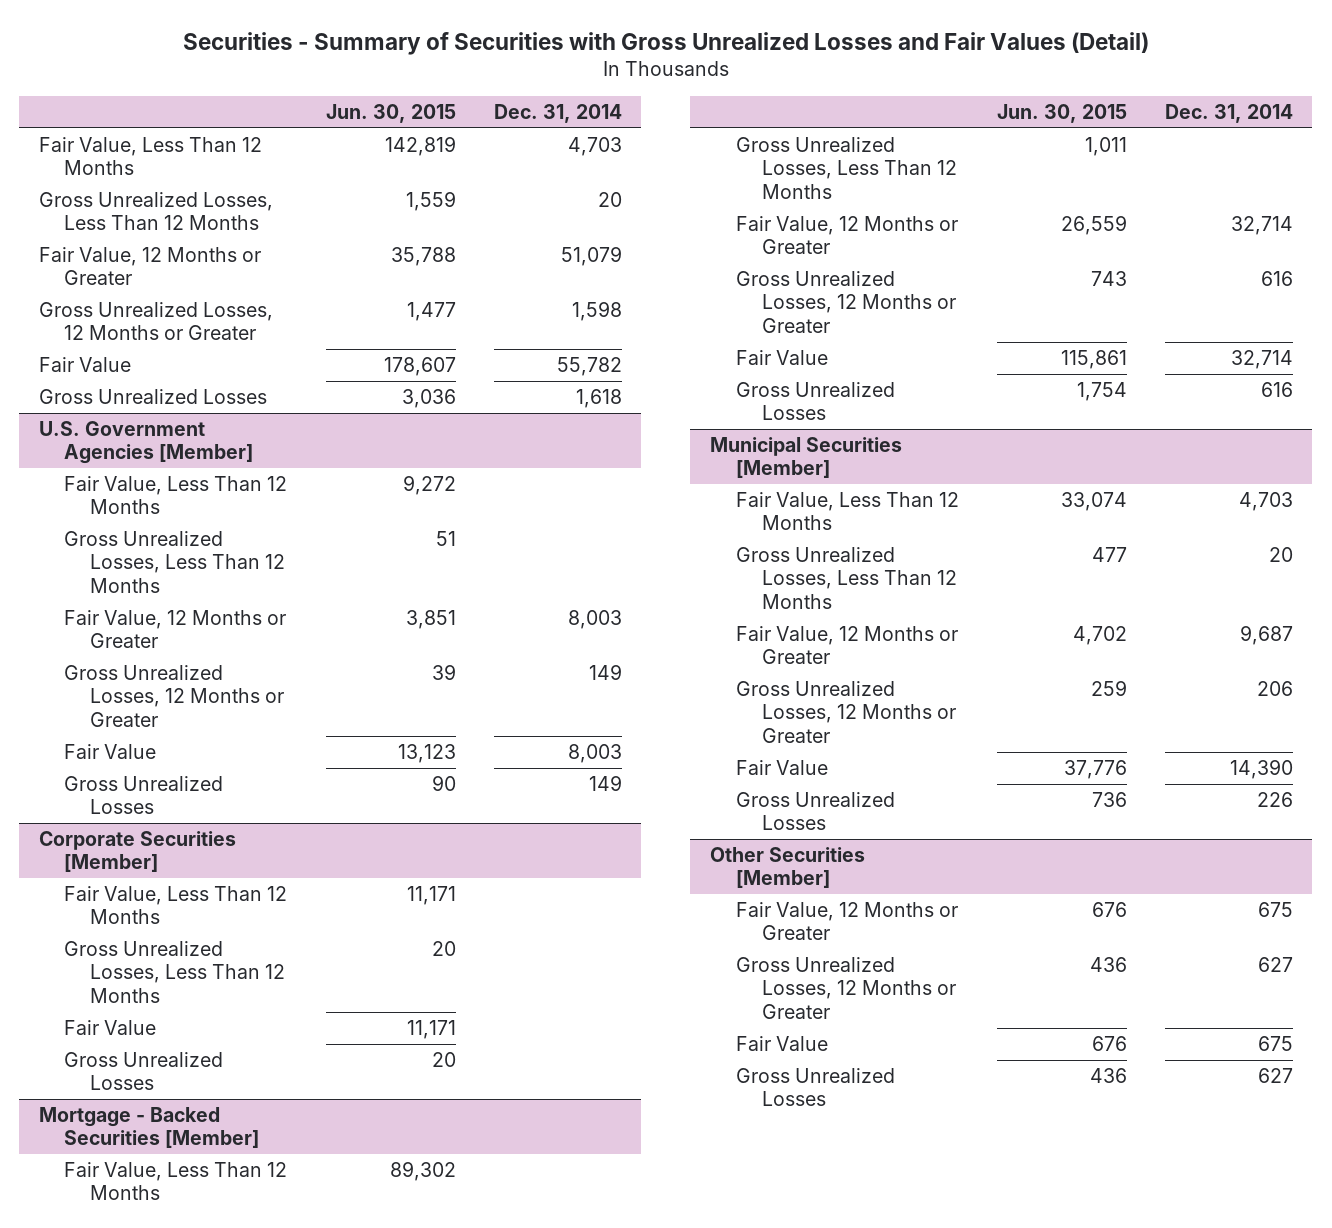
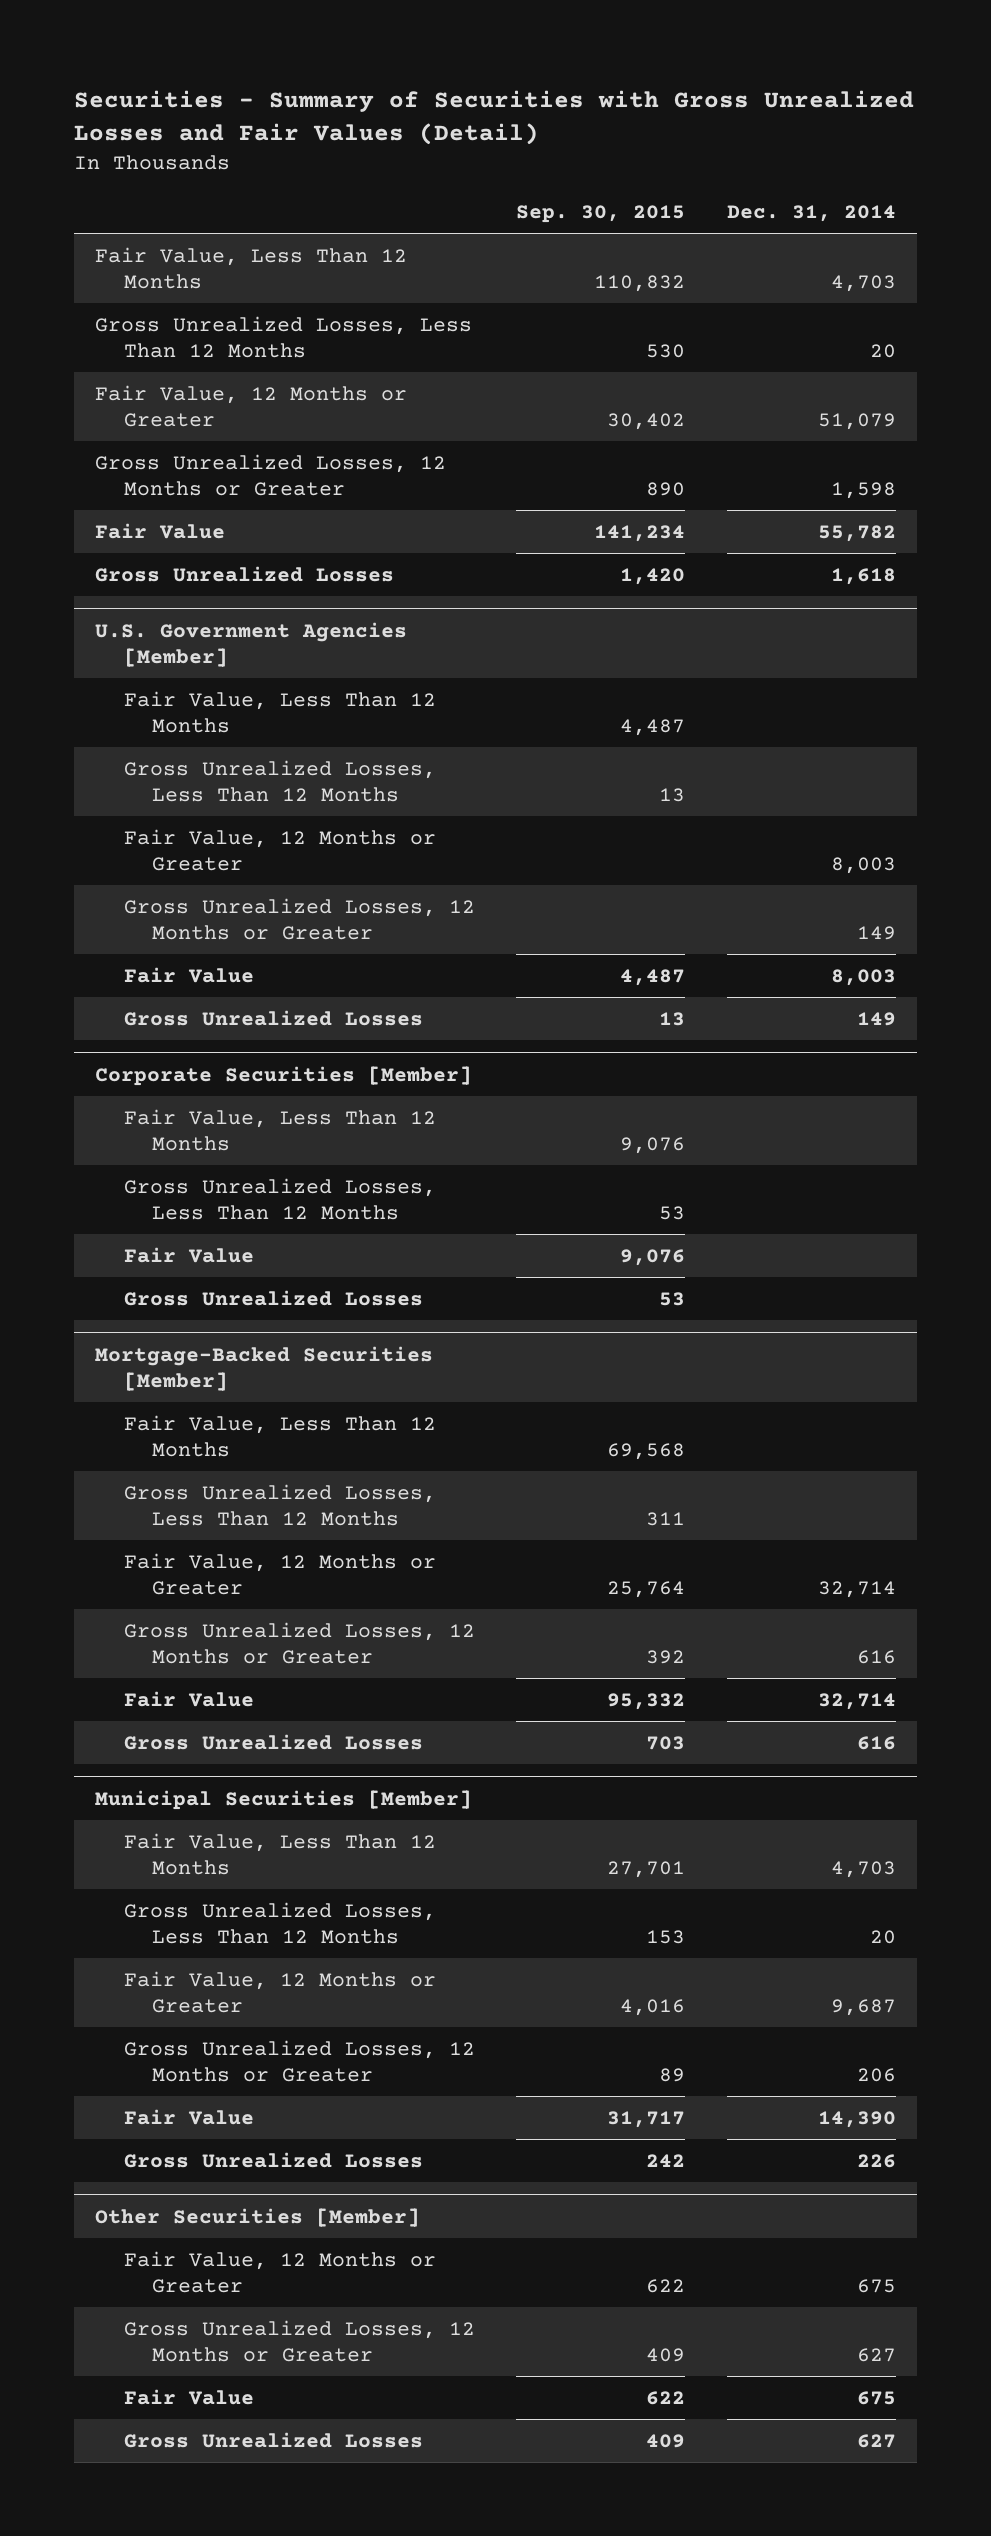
- | Jun. 30, 2015 | Dec. 31, 2014
+ | Sep. 30, 2015 | Dec. 31, 2014
- Mortgage - Backed Securities [Member]
+ Mortgage-Backed Securities [Member]

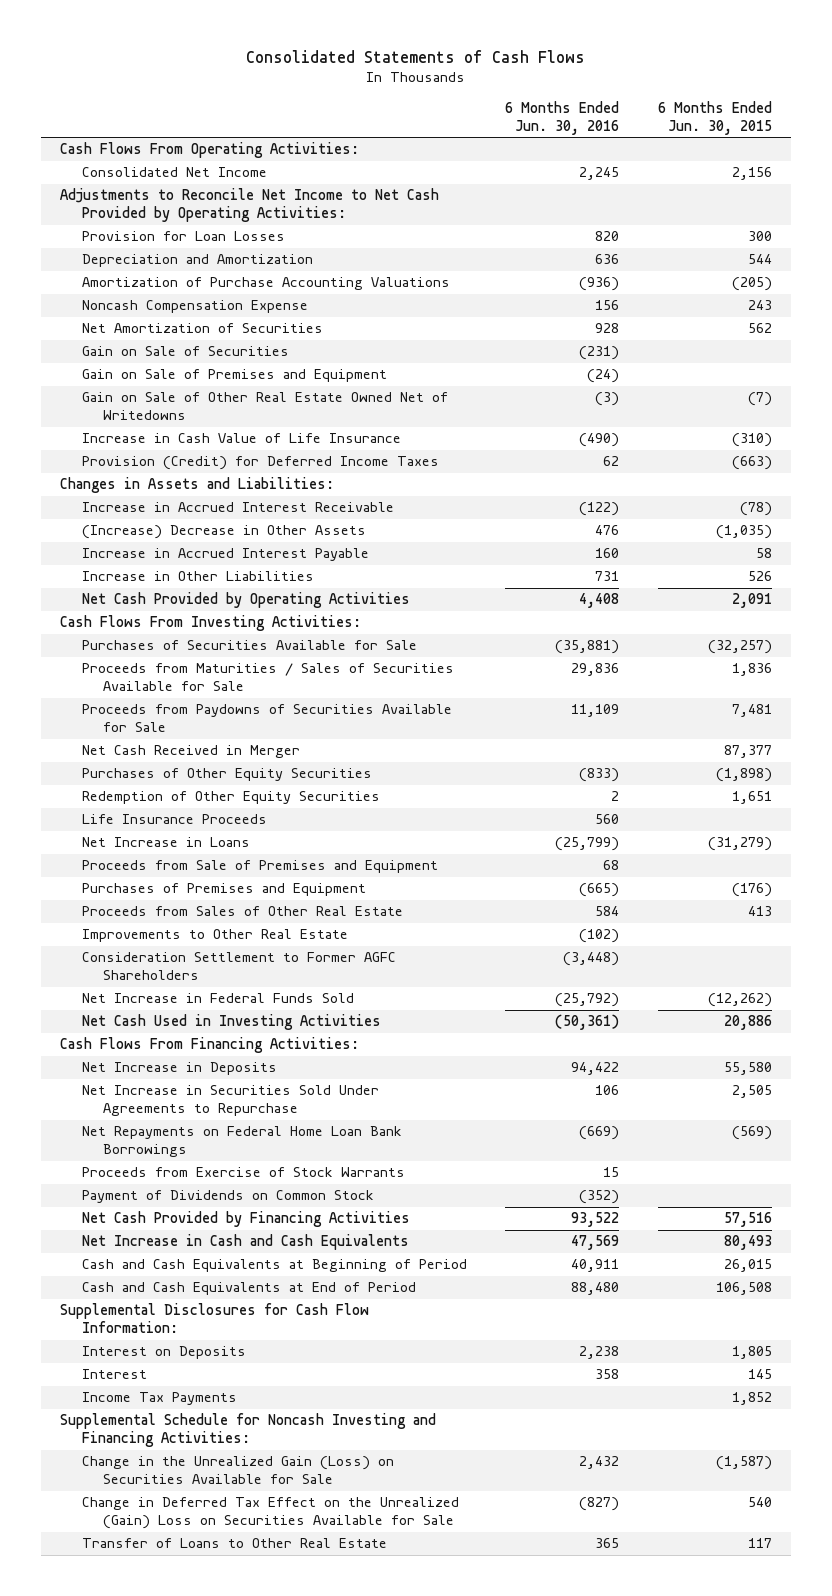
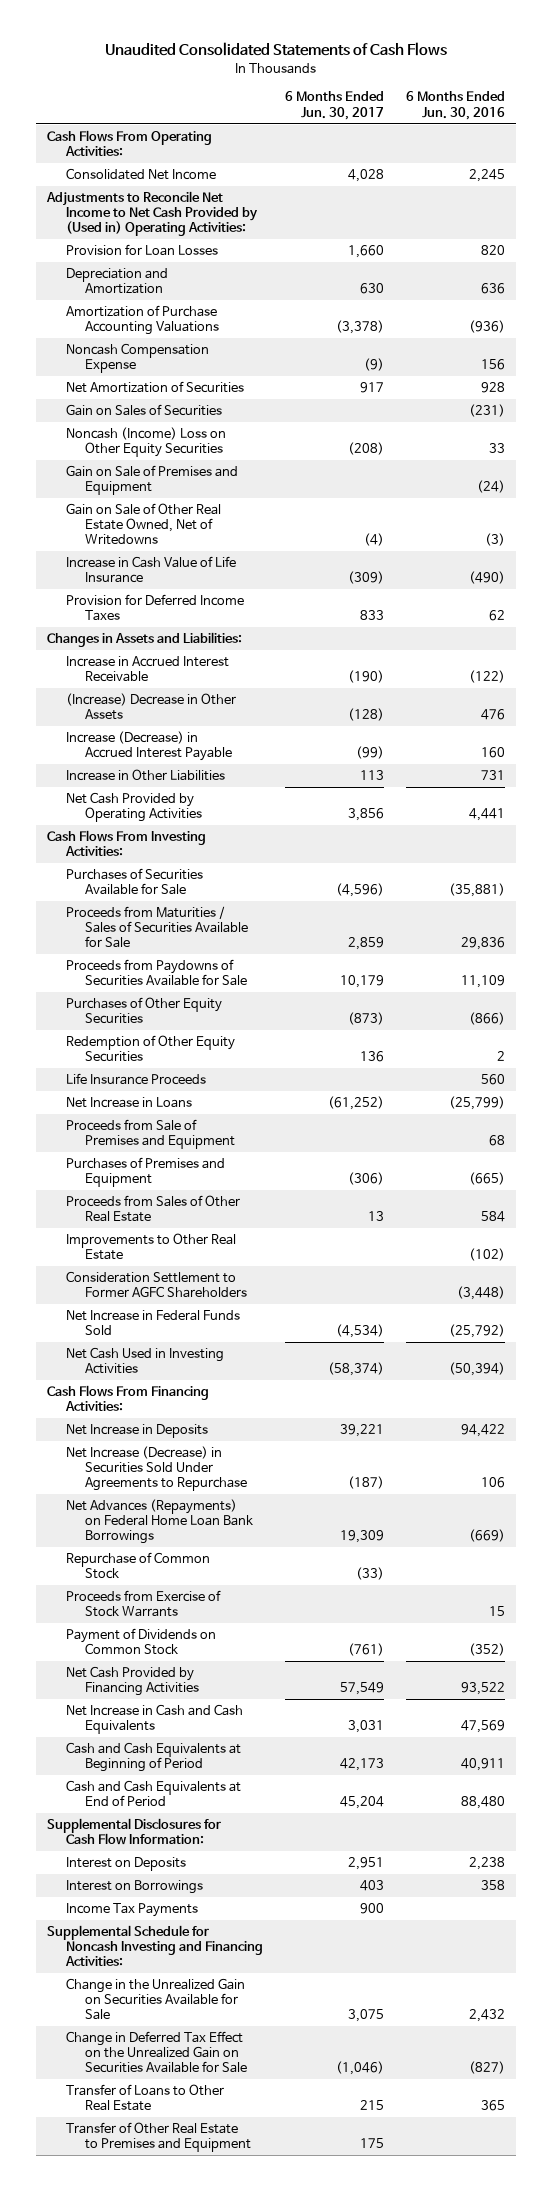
- Consolidated Statements of Cash Flows
+ Unaudited Consolidated Statements of Cash Flows
- | 6 Months Ended Jun. 30, 2016 | 6 Months Ended Jun. 30, 2015
+ | 6 Months Ended Jun. 30, 2017 | 6 Months Ended Jun. 30, 2016
- Adjustments to Reconcile Net Income to Net Cash Provided by Operating Activities:
+ Adjustments to Reconcile Net Income to Net Cash Provided by (Used in) Operating Activities:
- Gain on Sale of Securities | (231) |
+ Gain on Sales of Securities | | (231)
+ Noncash (Income) Loss on Other Equity Securities | (208) | 33
- Gain on Sale of Other Real Estate Owned Net of Writedowns | (3) | (7)
+ Gain on Sale of Other Real Estate Owned, Net of Writedowns | (4) | (3)
- Provision (Credit) for Deferred Income Taxes | 62 | (663)
+ Provision for Deferred Income Taxes | 833 | 62
- Increase in Accrued Interest Payable | 160 | 58
+ Increase (Decrease) in Accrued Interest Payable | (99) | 160
- Net Cash Provided by Operating Activities | 4,408 | 2,091
+ Net Cash Provided by Operating Activities | 3,856 | 4,441
- Net Cash Received in Merger | | 87,377
- Purchases of Other Equity Securities | (833) | (1,898)
+ Purchases of Other Equity Securities | (873) | (866)
- Net Cash Used in Investing Activities | (50,361) | 20,886
+ Net Cash Used in Investing Activities | (58,374) | (50,394)
- Net Increase in Securities Sold Under Agreements to Repurchase | 106 | 2,505
- Net Repayments on Federal Home Loan Bank Borrowings | (669) | (569)
+ Net Increase (Decrease) in Securities Sold Under Agreements to Repurchase | (187) | 106
+ Net Advances (Repayments) on Federal Home Loan Bank Borrowings | 19,309 | (669)
+ Repurchase of Common Stock | (33) |
- Interest | 358 | 145
+ Interest on Borrowings | 403 | 358
- Change in the Unrealized Gain (Loss) on Securities Available for Sale | 2,432 | (1,587)
- Change in Deferred Tax Effect on the Unrealized (Gain) Loss on Securities Available for Sale | (827) | 540
+ Change in the Unrealized Gain on Securities Available for Sale | 3,075 | 2,432
+ Change in Deferred Tax Effect on the Unrealized Gain on Securities Available for Sale | (1,046) | (827)
+ Transfer of Other Real Estate to Premises and Equipment | 175 |

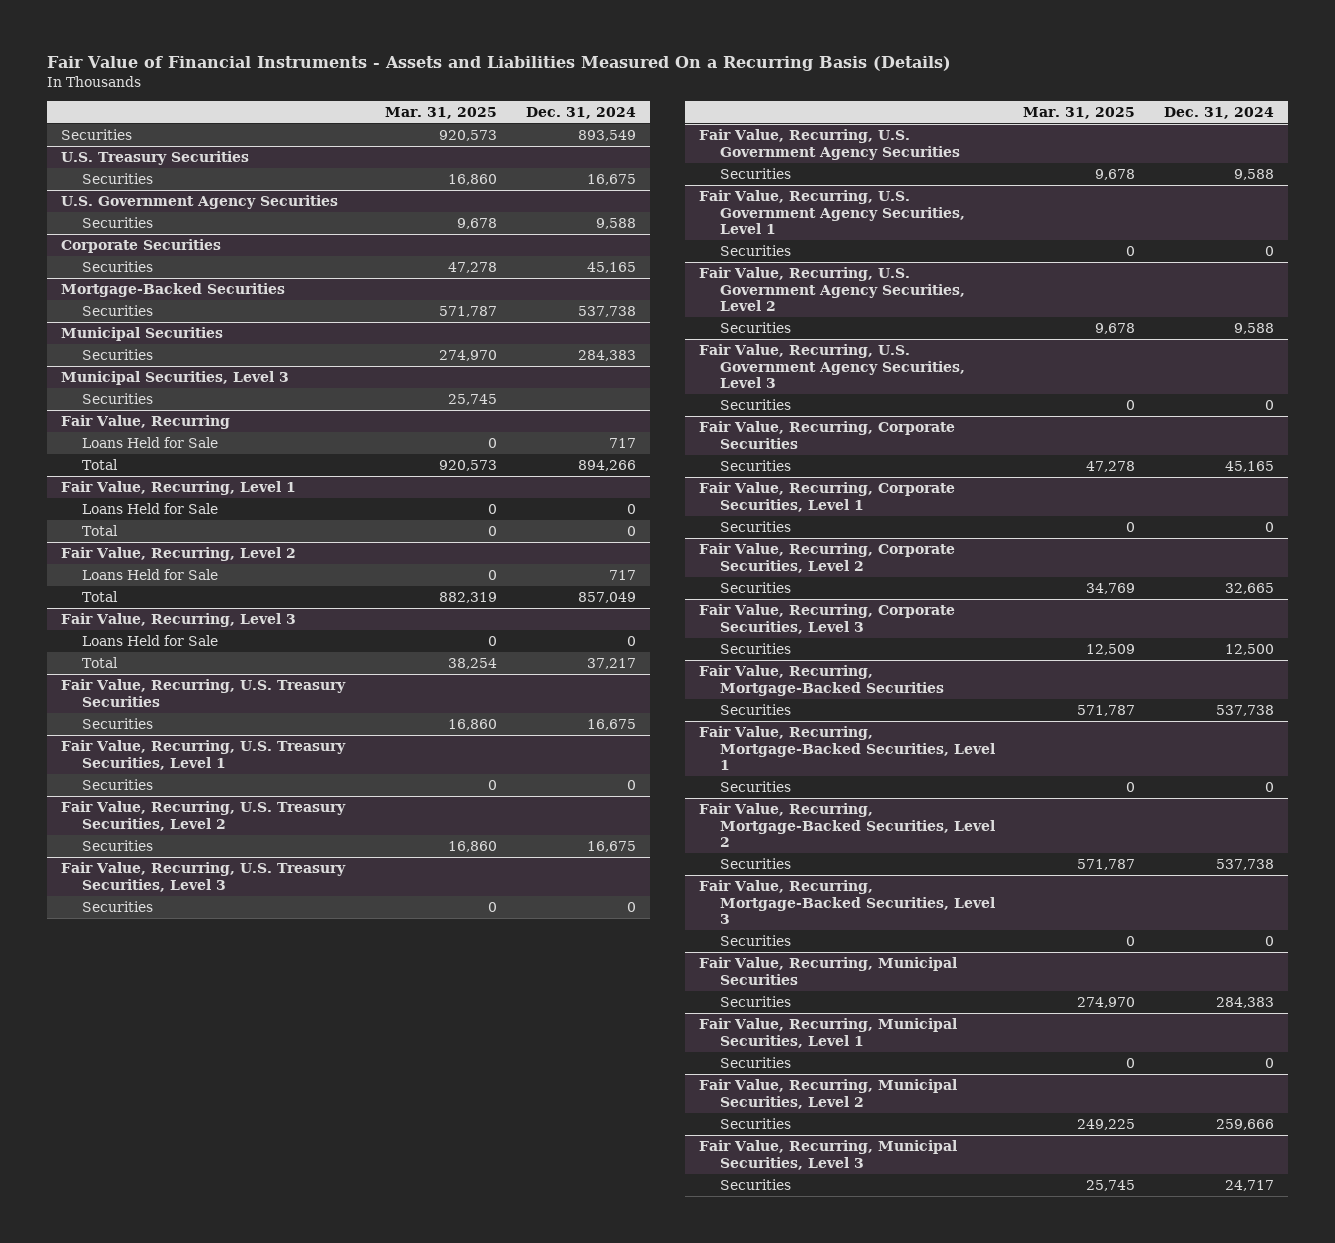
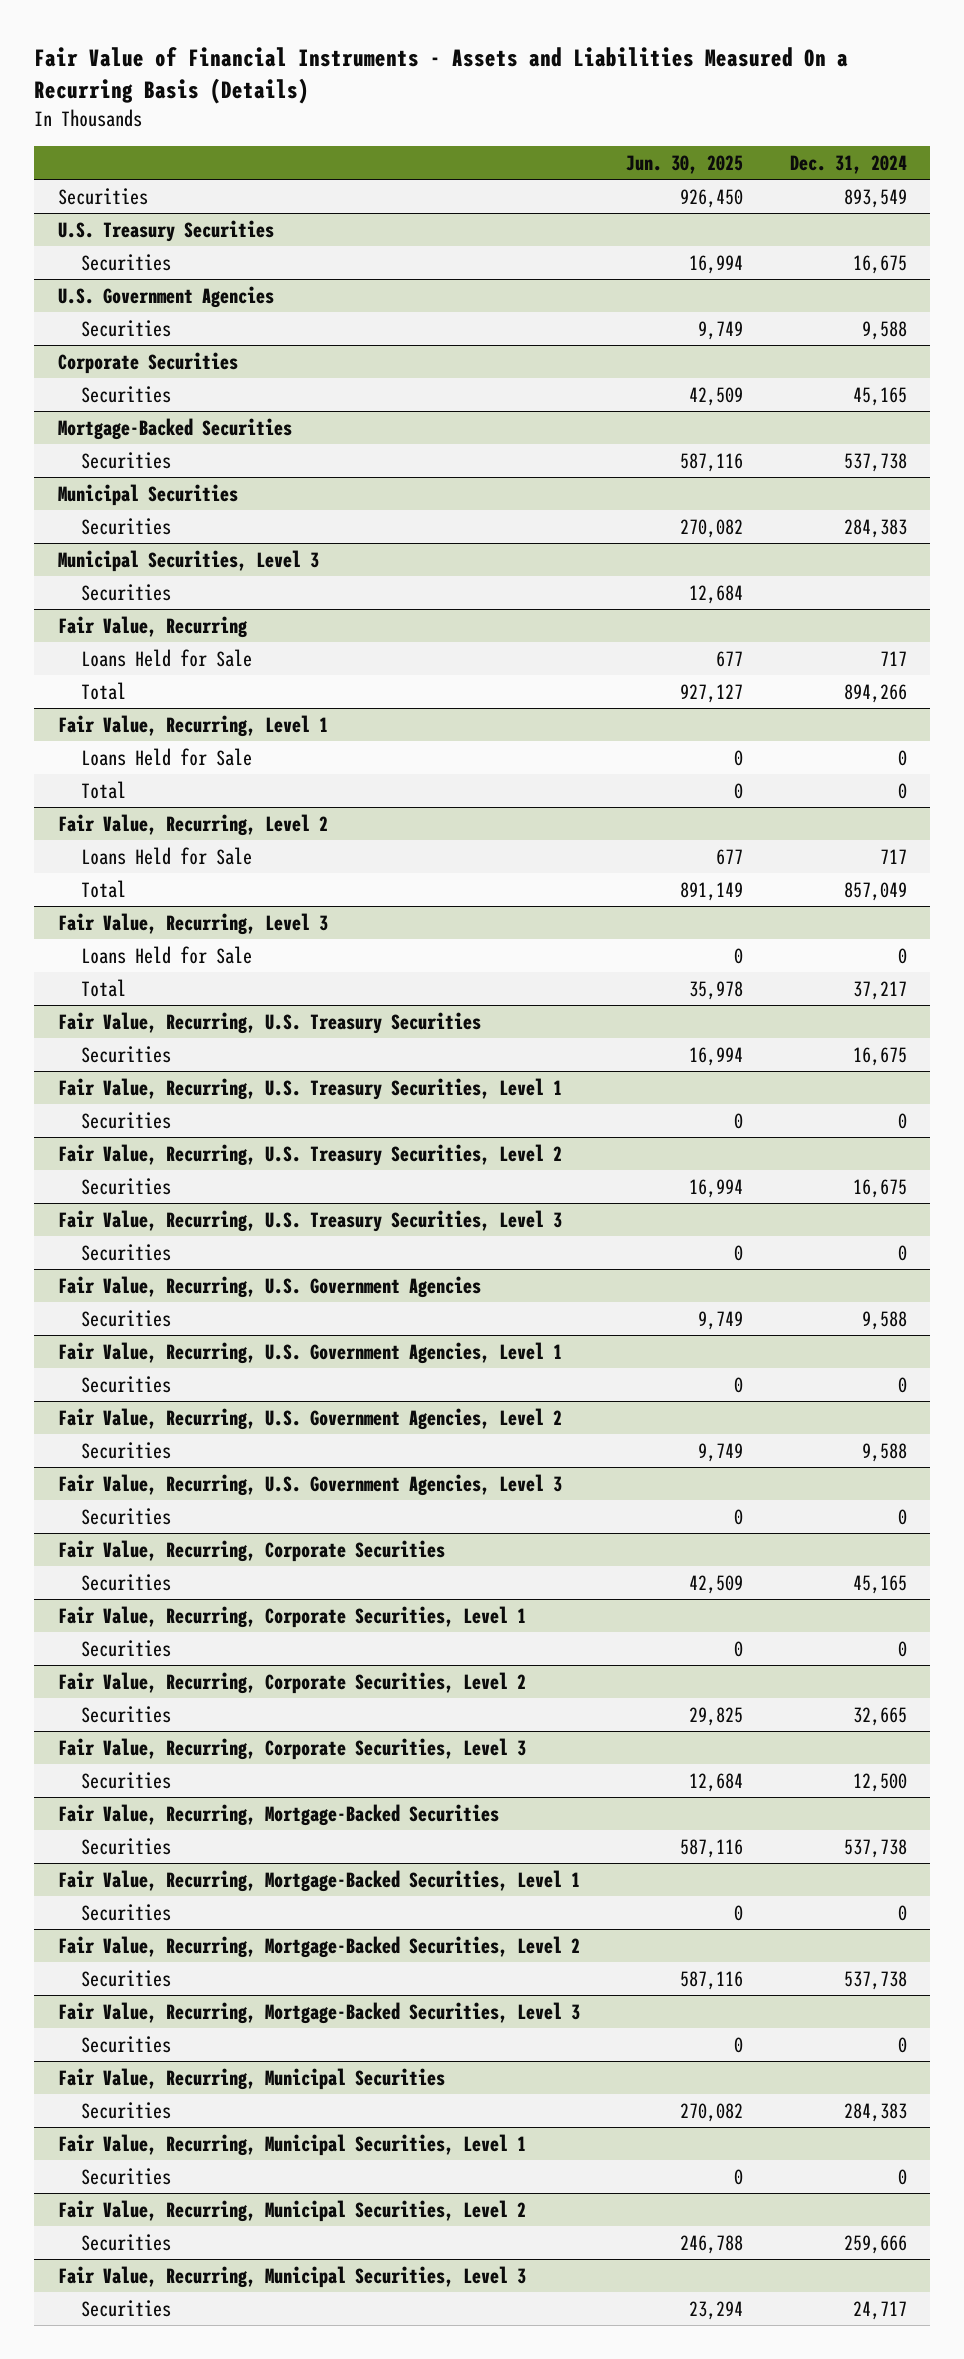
- | Mar. 31, 2025 | Dec. 31, 2024
+ | Jun. 30, 2025 | Dec. 31, 2024
- U.S. Government Agency Securities
+ U.S. Government Agencies
- Fair Value, Recurring, U.S. Government Agency Securities
+ Fair Value, Recurring, U.S. Government Agencies
- Fair Value, Recurring, U.S. Government Agency Securities, Level 1
+ Fair Value, Recurring, U.S. Government Agencies, Level 1
- Fair Value, Recurring, U.S. Government Agency Securities, Level 2
+ Fair Value, Recurring, U.S. Government Agencies, Level 2
- Fair Value, Recurring, U.S. Government Agency Securities, Level 3
+ Fair Value, Recurring, U.S. Government Agencies, Level 3

